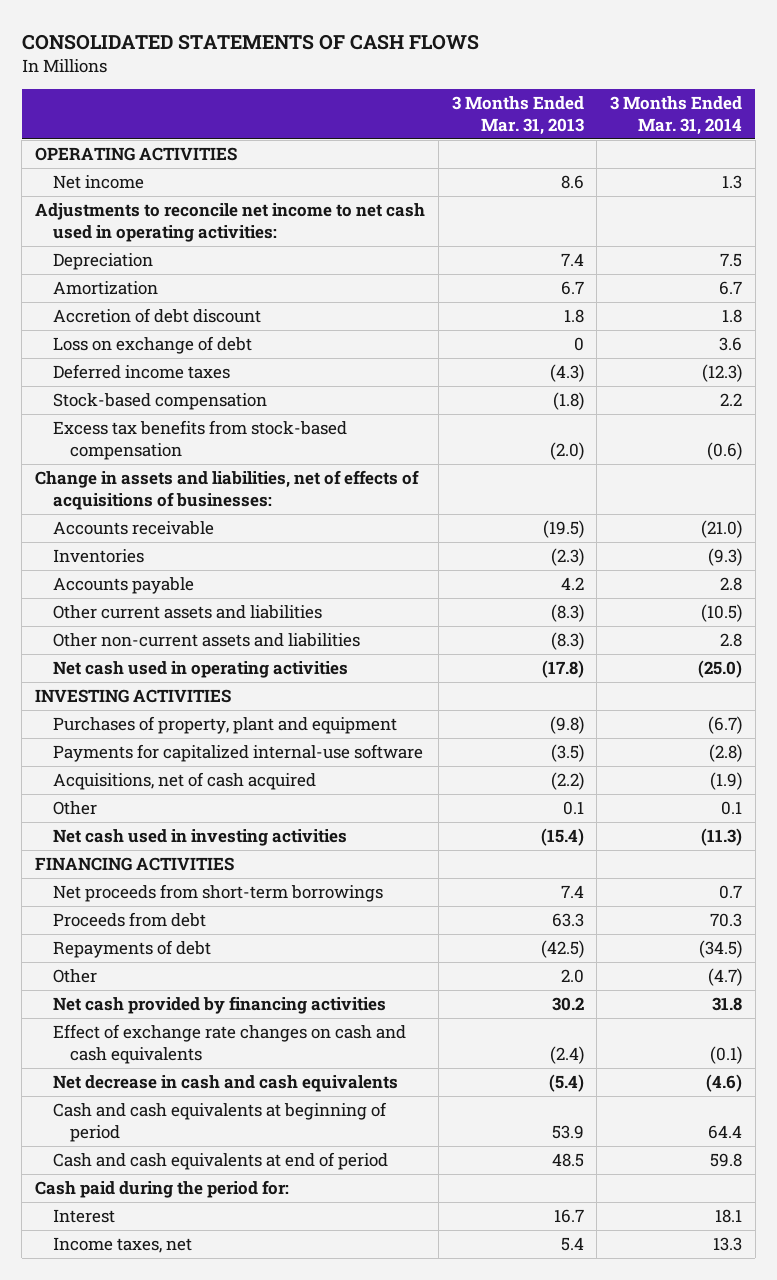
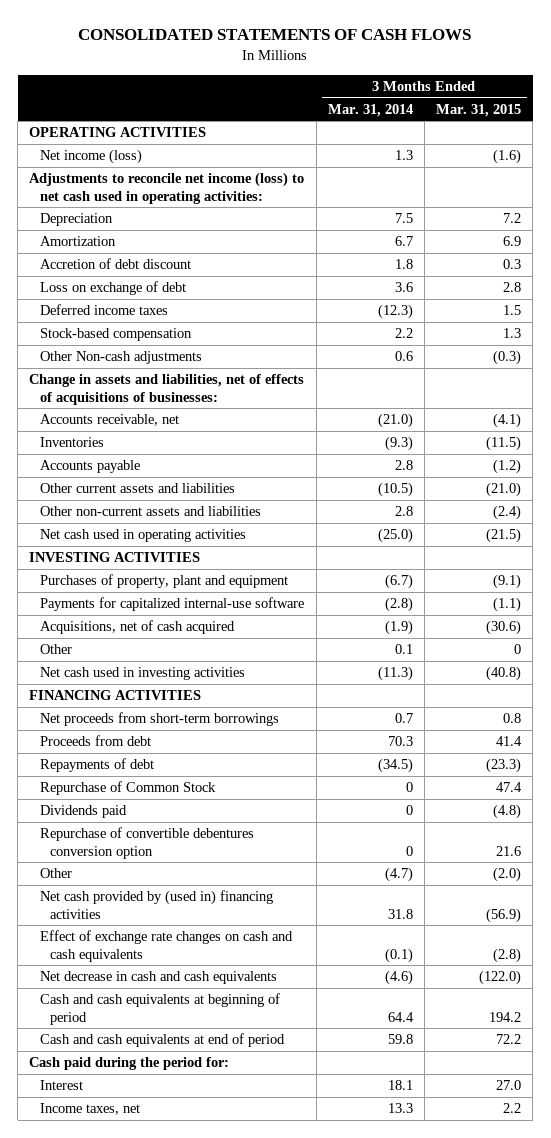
- | 3 Months Ended Mar. 31, 2013 | 3 Months Ended Mar. 31, 2014
+ | 3 Months Ended Mar. 31, 2014 | 3 Months Ended Mar. 31, 2015
- Net income | 8.6 | 1.3
- Adjustments to reconcile net income to net cash used in operating activities:
+ Net income (loss) | 1.3 | (1.6)
+ Adjustments to reconcile net income (loss) to net cash used in operating activities:
- Excess tax benefits from stock-based compensation | (2.0) | (0.6)
+ Other Non-cash adjustments | 0.6 | (0.3)
- Accounts receivable | (19.5) | (21.0)
+ Accounts receivable, net | (21.0) | (4.1)
+ Repurchase of Common Stock | 0 | 47.4
+ Dividends paid | 0 | (4.8)
+ Repurchase of convertible debentures conversion option | 0 | 21.6
- Net cash provided by financing activities | 30.2 | 31.8
+ Net cash provided by (used in) financing activities | 31.8 | (56.9)

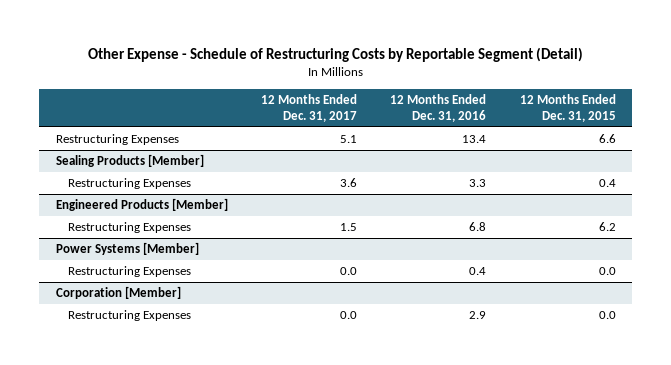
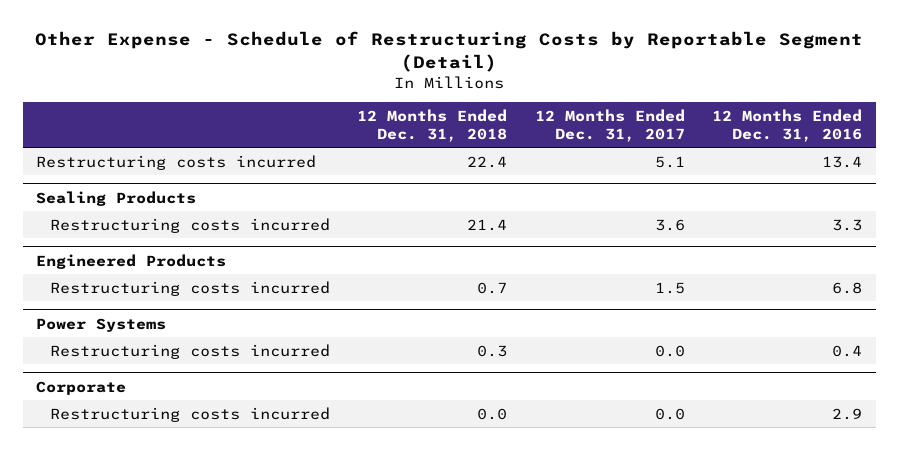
- | 12 Months Ended Dec. 31, 2017 | 12 Months Ended Dec. 31, 2016 | 12 Months Ended Dec. 31, 2015
+ | 12 Months Ended Dec. 31, 2018 | 12 Months Ended Dec. 31, 2017 | 12 Months Ended Dec. 31, 2016
- Restructuring Expenses | 5.1 | 13.4 | 6.6
- Sealing Products [Member]
- Restructuring Expenses | 3.6 | 3.3 | 0.4
- Engineered Products [Member]
- Restructuring Expenses | 1.5 | 6.8 | 6.2
- Power Systems [Member]
- Restructuring Expenses | 0.0 | 0.4 | 0.0
- Corporation [Member]
- Restructuring Expenses | 0.0 | 2.9 | 0.0
+ Restructuring costs incurred | 22.4 | 5.1 | 13.4
+ Sealing Products
+ Restructuring costs incurred | 21.4 | 3.6 | 3.3
+ Engineered Products
+ Restructuring costs incurred | 0.7 | 1.5 | 6.8
+ Power Systems
+ Restructuring costs incurred | 0.3 | 0.0 | 0.4
+ Corporate
+ Restructuring costs incurred | 0.0 | 0.0 | 2.9

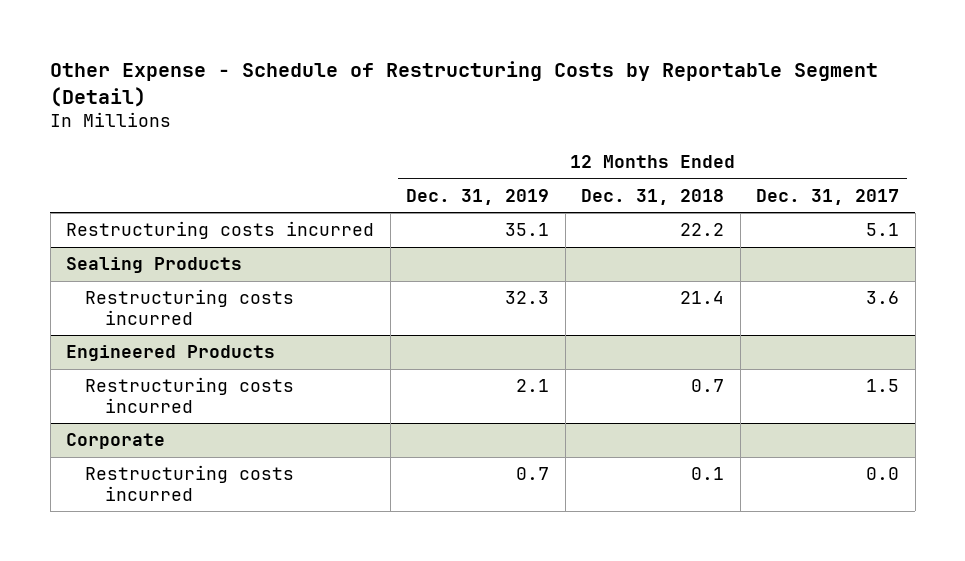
- | 12 Months Ended Dec. 31, 2018 | 12 Months Ended Dec. 31, 2017 | 12 Months Ended Dec. 31, 2016
+ | 12 Months Ended Dec. 31, 2019 | 12 Months Ended Dec. 31, 2018 | 12 Months Ended Dec. 31, 2017
- Restructuring costs incurred | 22.4 | 5.1 | 13.4
+ Restructuring costs incurred | 35.1 | 22.2 | 5.1
- Power Systems
- Restructuring costs incurred | 0.3 | 0.0 | 0.4
@ Corporate
- Restructuring costs incurred | 0.0 | 0.0 | 2.9
+ Restructuring costs incurred | 0.7 | 0.1 | 0.0

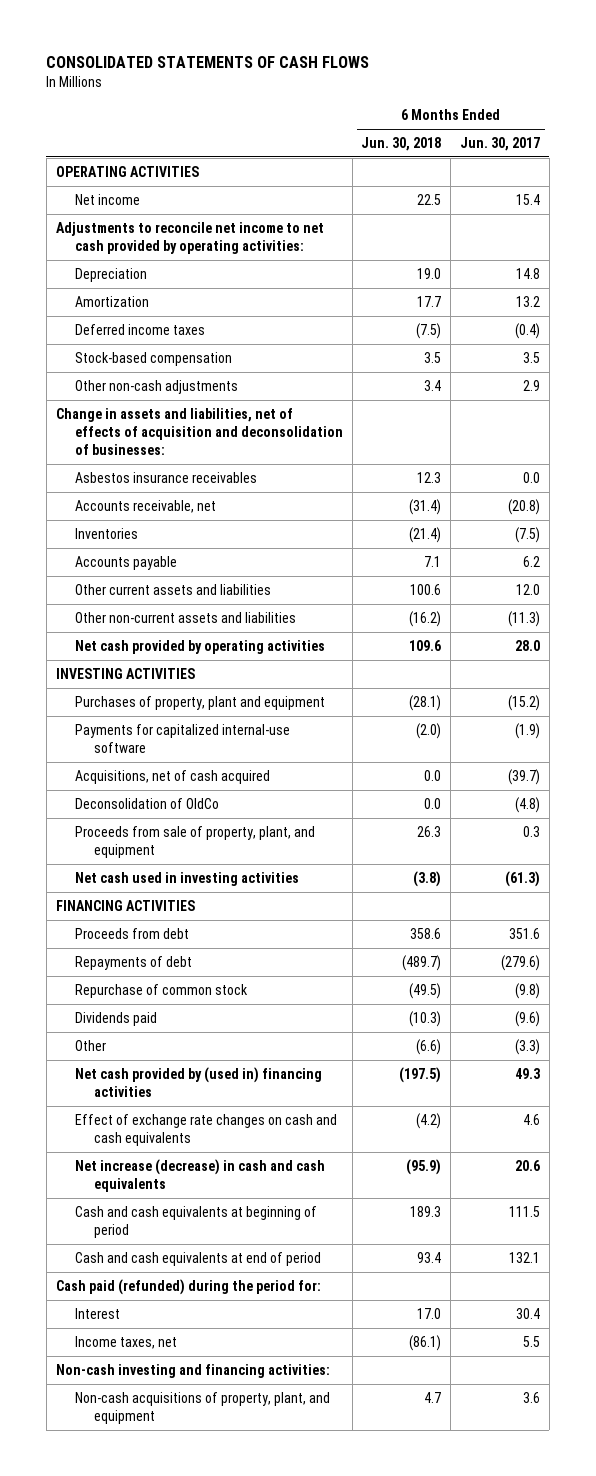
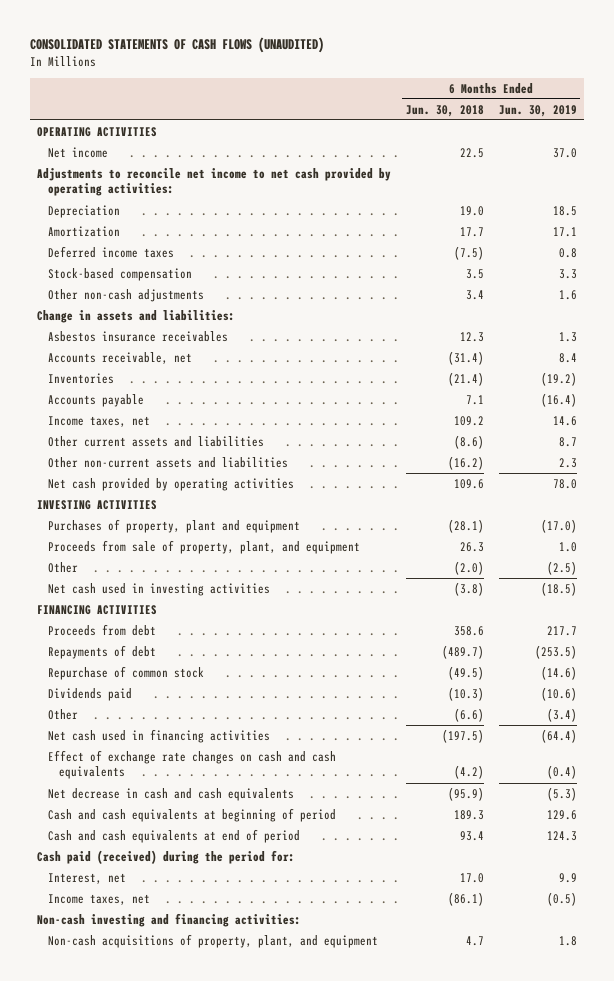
- CONSOLIDATED STATEMENTS OF CASH FLOWS
+ CONSOLIDATED STATEMENTS OF CASH FLOWS (UNAUDITED)
- | 6 Months Ended Jun. 30, 2018 | 6 Months Ended Jun. 30, 2017
+ | 6 Months Ended Jun. 30, 2018 | 6 Months Ended Jun. 30, 2019
- Change in assets and liabilities, net of effects of acquisition and deconsolidation of businesses:
+ Change in assets and liabilities:
- Other current assets and liabilities | 100.6 | 12.0
+ Income taxes, net | 109.2 | 14.6
+ Other current assets and liabilities | (8.6) | 8.7
- Payments for capitalized internal-use software | (2.0) | (1.9)
- Acquisitions, net of cash acquired | 0.0 | (39.7)
- Deconsolidation of OldCo | 0.0 | (4.8)
+ Other | (2.0) | (2.5)
- Net cash provided by (used in) financing activities | (197.5) | 49.3
+ Net cash used in financing activities | (197.5) | (64.4)
- Net increase (decrease) in cash and cash equivalents | (95.9) | 20.6
+ Net decrease in cash and cash equivalents | (95.9) | (5.3)
- Cash paid (refunded) during the period for:
- Interest | 17.0 | 30.4
+ Cash paid (received) during the period for:
+ Interest, net | 17.0 | 9.9

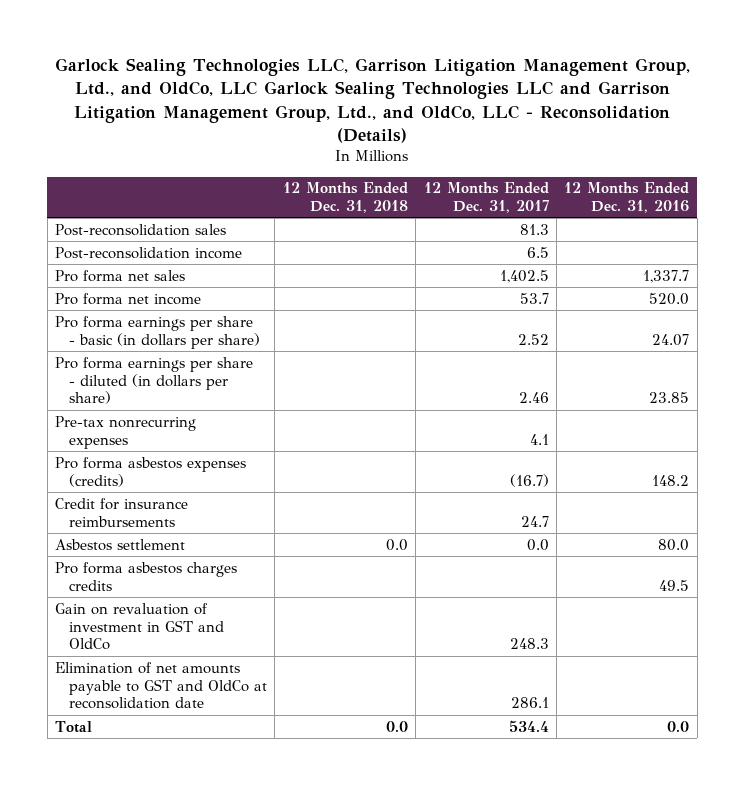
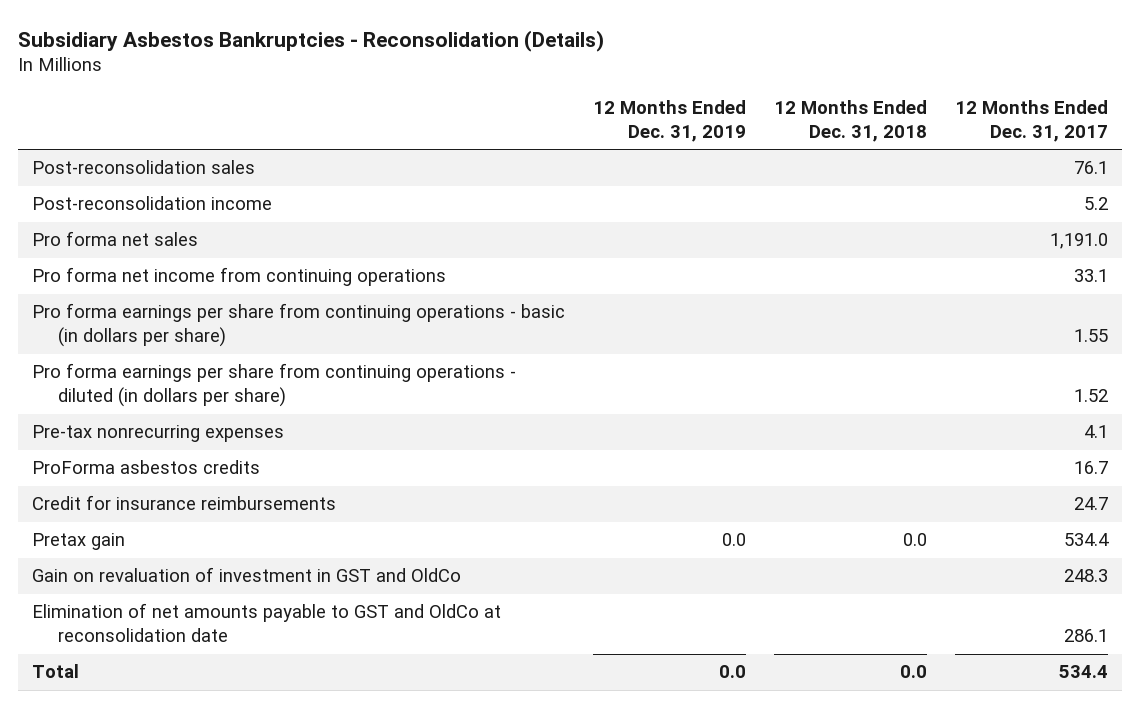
- Garlock Sealing Technologies LLC, Garrison Litigation Management Group, Ltd., and OldCo, LLC Garlock Sealing Technologies LLC and Garrison Litigation Management Group, Ltd., and OldCo, LLC - Reconsolidation (Details)
+ Subsidiary Asbestos Bankruptcies - Reconsolidation (Details)
- | 12 Months Ended Dec. 31, 2018 | 12 Months Ended Dec. 31, 2017 | 12 Months Ended Dec. 31, 2016
+ | 12 Months Ended Dec. 31, 2019 | 12 Months Ended Dec. 31, 2018 | 12 Months Ended Dec. 31, 2017
- Post-reconsolidation sales | | 81.3 |
- Post-reconsolidation income | | 6.5 |
- Pro forma net sales | | 1,402.5 | 1,337.7
- Pro forma net income | | 53.7 | 520.0
- Pro forma earnings per share - basic (in dollars per share) | | 2.52 | 24.07
- Pro forma earnings per share - diluted (in dollars per share) | | 2.46 | 23.85
+ Post-reconsolidation sales | | | 76.1
+ Post-reconsolidation income | | | 5.2
+ Pro forma net sales | | | 1,191.0
+ Pro forma net income from continuing operations | | | 33.1
+ Pro forma earnings per share from continuing operations - basic (in dollars per share) | | | 1.55
+ Pro forma earnings per share from continuing operations - diluted (in dollars per share) | | | 1.52
- Pro forma asbestos expenses (credits) | | (16.7) | 148.2
+ ProForma asbestos credits | | | 16.7
- Asbestos settlement | 0.0 | 0.0 | 80.0
- Pro forma asbestos charges credits | | | 49.5
+ Pretax gain | 0.0 | 0.0 | 534.4

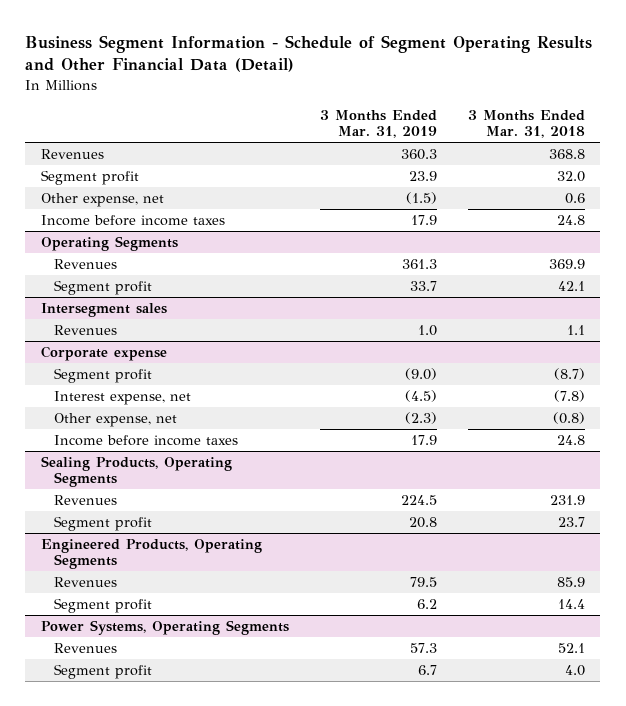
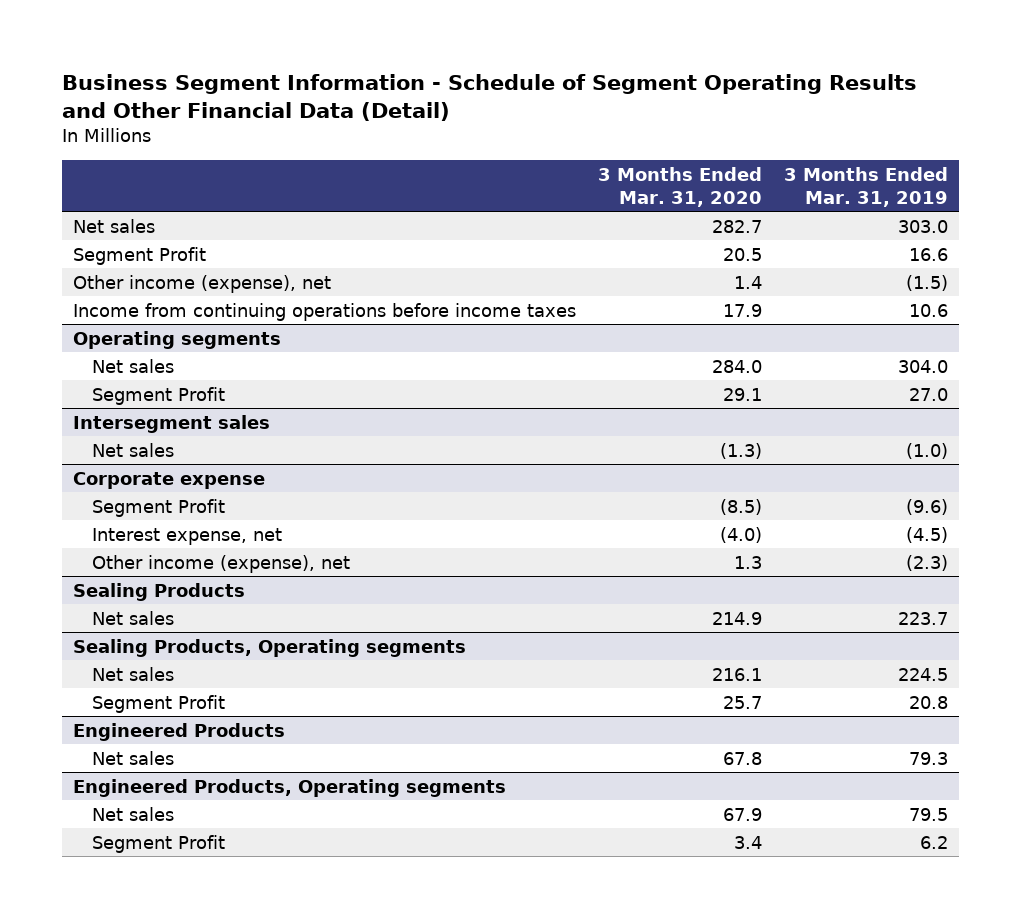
- | 3 Months Ended Mar. 31, 2019 | 3 Months Ended Mar. 31, 2018
+ | 3 Months Ended Mar. 31, 2020 | 3 Months Ended Mar. 31, 2019
- Revenues | 360.3 | 368.8
- Segment profit | 23.9 | 32.0
- Other expense, net | (1.5) | 0.6
- Income before income taxes | 17.9 | 24.8
- Operating Segments
- Revenues | 361.3 | 369.9
- Segment profit | 33.7 | 42.1
+ Net sales | 282.7 | 303.0
+ Segment Profit | 20.5 | 16.6
+ Other income (expense), net | 1.4 | (1.5)
+ Income from continuing operations before income taxes | 17.9 | 10.6
+ Operating segments
+ Net sales | 284.0 | 304.0
+ Segment Profit | 29.1 | 27.0
@ Intersegment sales
- Revenues | 1.0 | 1.1
+ Net sales | (1.3) | (1.0)
@ Corporate expense
- Segment profit | (9.0) | (8.7)
+ Segment Profit | (8.5) | (9.6)
- Other expense, net | (2.3) | (0.8)
- Income before income taxes | 17.9 | 24.8
- Sealing Products, Operating Segments
- Revenues | 224.5 | 231.9
- Segment profit | 20.8 | 23.7
- Engineered Products, Operating Segments
- Revenues | 79.5 | 85.9
- Segment profit | 6.2 | 14.4
- Power Systems, Operating Segments
- Revenues | 57.3 | 52.1
- Segment profit | 6.7 | 4.0
@ Corporate expense
+ Other income (expense), net | 1.3 | (2.3)
+ Sealing Products
+ Net sales | 214.9 | 223.7
+ Sealing Products, Operating segments
+ Net sales | 216.1 | 224.5
+ Segment Profit | 25.7 | 20.8
+ Engineered Products
+ Net sales | 67.8 | 79.3
+ Engineered Products, Operating segments
+ Net sales | 67.9 | 79.5
+ Segment Profit | 3.4 | 6.2

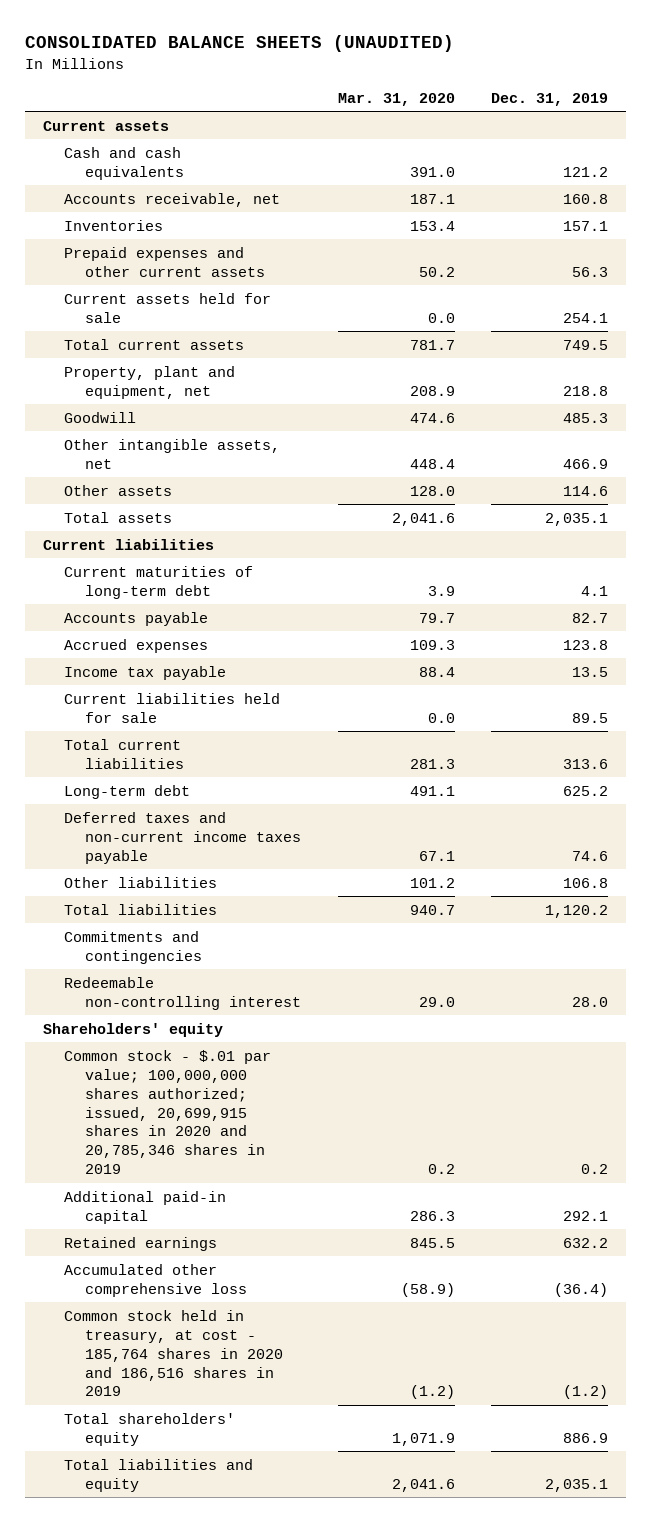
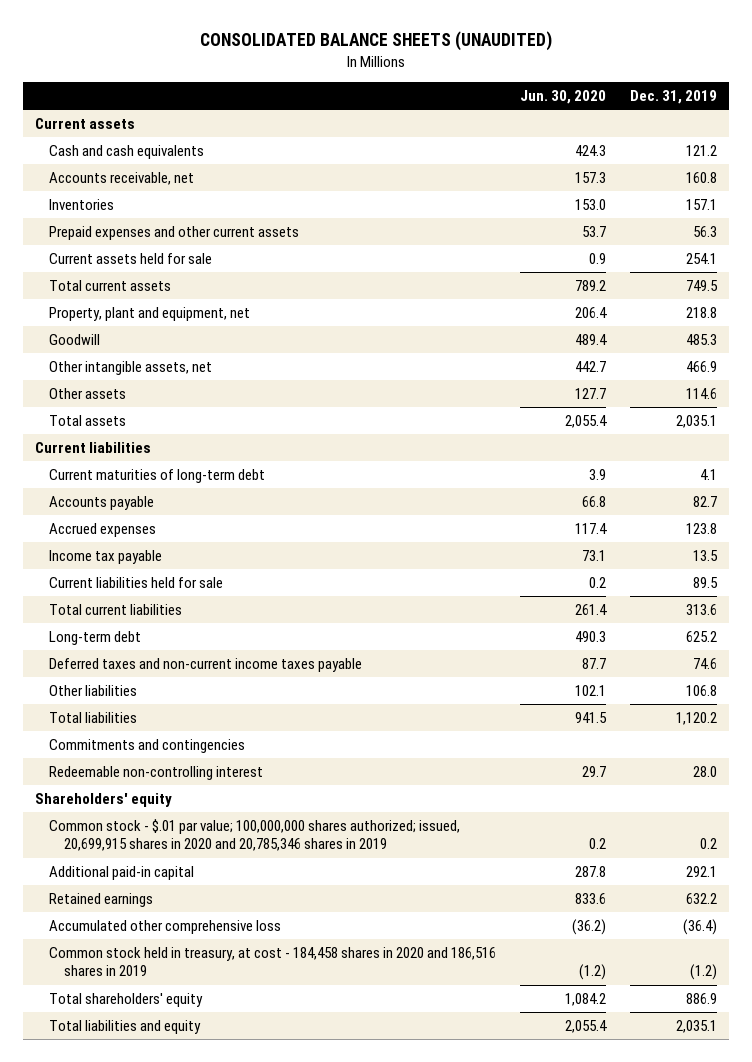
- | Mar. 31, 2020 | Dec. 31, 2019
+ | Jun. 30, 2020 | Dec. 31, 2019
- Common stock held in treasury, at cost - 185,764 shares in 2020 and 186,516 shares in 2019 | (1.2) | (1.2)
+ Common stock held in treasury, at cost - 184,458 shares in 2020 and 186,516 shares in 2019 | (1.2) | (1.2)

